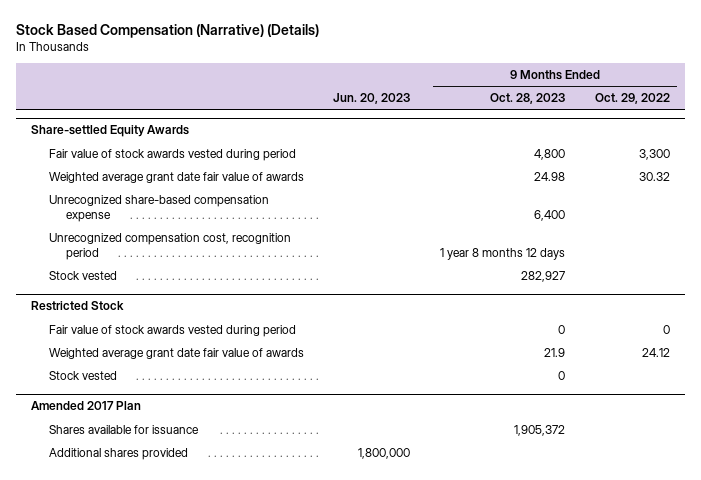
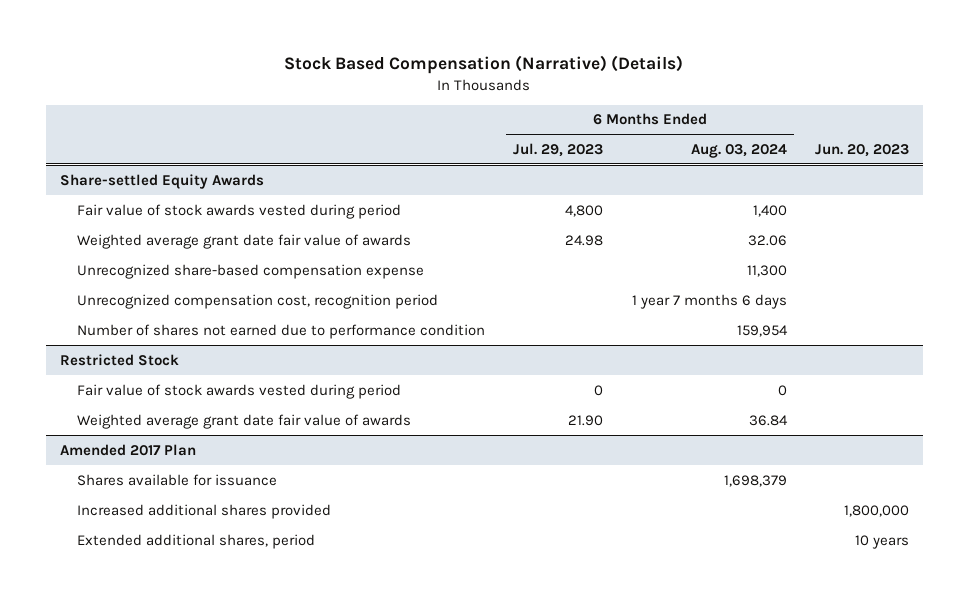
- | Jun. 20, 2023 | 9 Months Ended Oct. 28, 2023 | 9 Months Ended Oct. 29, 2022
+ | 6 Months Ended Jul. 29, 2023 | 6 Months Ended Aug. 03, 2024 | Jun. 20, 2023
@ Share-settled Equity Awards
- Stock vested | | 282,927 |
+ Number of shares not earned due to performance condition | | 159,954 |
@ Restricted Stock
- Stock vested | | 0 |
@ Amended 2017 Plan
- Additional shares provided | 1,800,000 | |
+ Increased additional shares provided | | | 1,800,000
+ Extended additional shares, period | | | 10 years

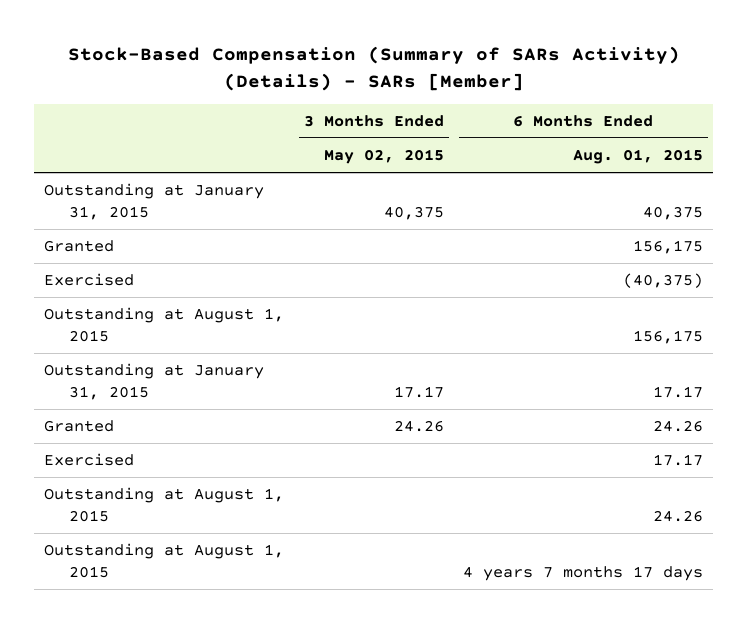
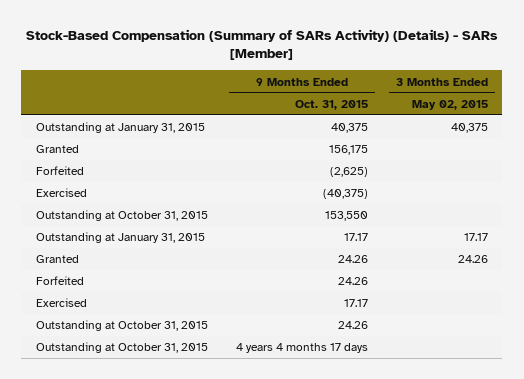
- | 3 Months Ended May 02, 2015 | 6 Months Ended Aug. 01, 2015
+ | 9 Months Ended Oct. 31, 2015 | 3 Months Ended May 02, 2015
+ Forfeited | (2,625) |
- Outstanding at August 1, 2015 | | 156,175
+ Outstanding at October 31, 2015 | 153,550 |
+ Forfeited | 24.26 |
- Outstanding at August 1, 2015 | | 24.26
- Outstanding at August 1, 2015 | | 4 years 7 months 17 days
+ Outstanding at October 31, 2015 | 24.26 |
+ Outstanding at October 31, 2015 | 4 years 4 months 17 days |

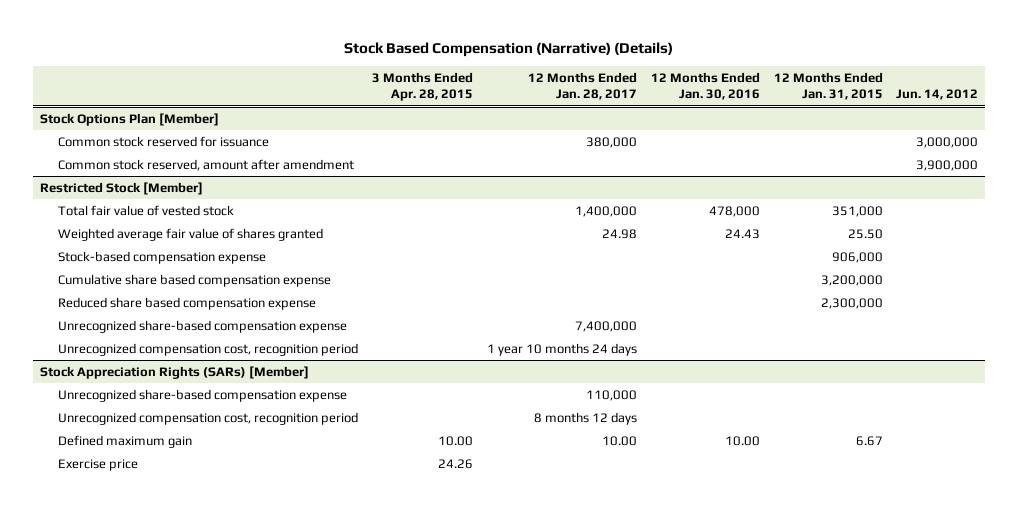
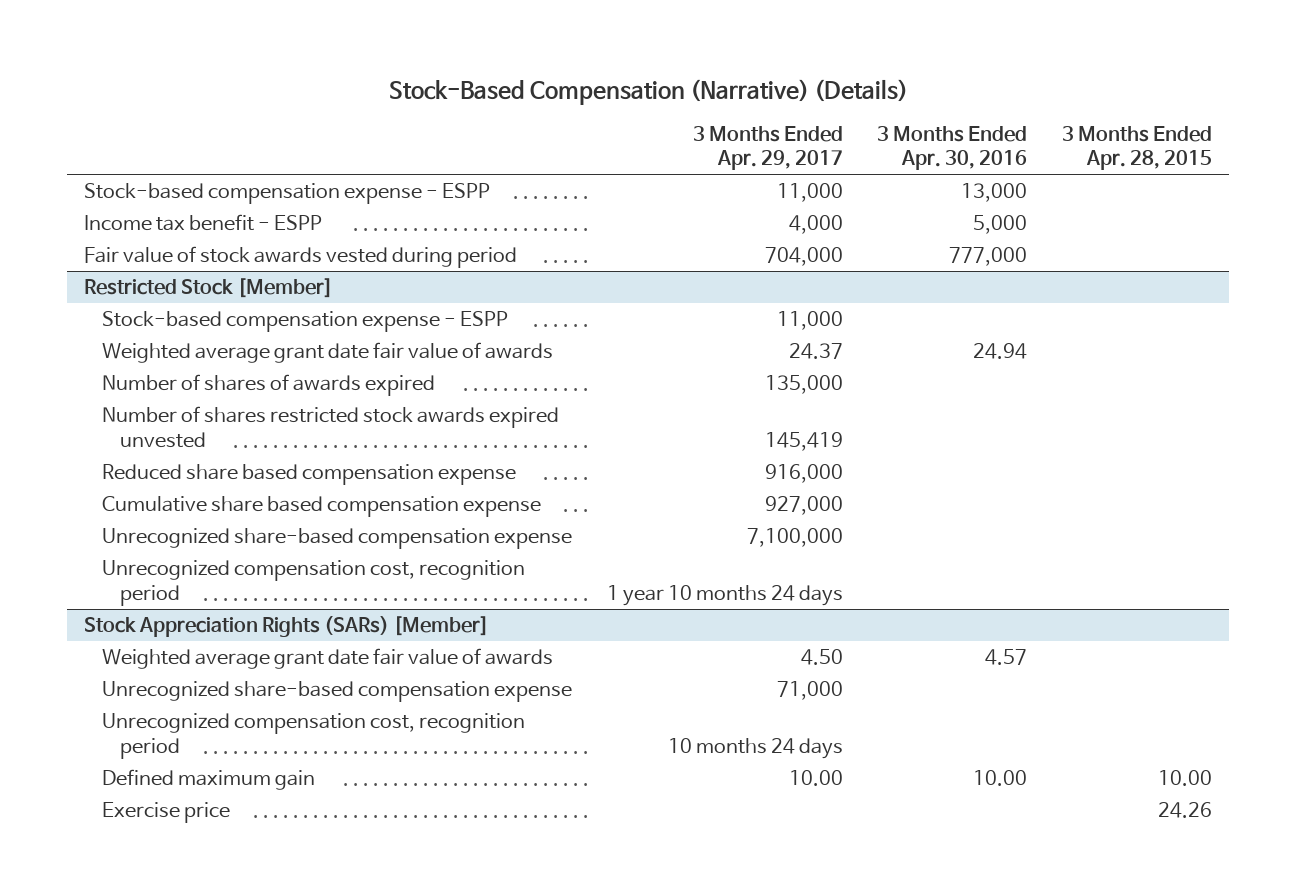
- Stock Based Compensation (Narrative) (Details)
+ Stock-Based Compensation (Narrative) (Details)
- | 3 Months Ended Apr. 28, 2015 | 12 Months Ended Jan. 28, 2017 | 12 Months Ended Jan. 30, 2016 | 12 Months Ended Jan. 31, 2015 | Jun. 14, 2012
+ | 3 Months Ended Apr. 29, 2017 | 3 Months Ended Apr. 30, 2016 | 3 Months Ended Apr. 28, 2015
- Stock Options Plan [Member]
- Common stock reserved for issuance | | 380,000 | | | 3,000,000
- Common stock reserved, amount after amendment | | | | | 3,900,000
+ Stock-based compensation expense - ESPP | 11,000 | 13,000 |
+ Income tax benefit - ESPP | 4,000 | 5,000 |
+ Fair value of stock awards vested during period | 704,000 | 777,000 |
@ Restricted Stock [Member]
- Total fair value of vested stock | | 1,400,000 | 478,000 | 351,000 |
- Weighted average fair value of shares granted | | 24.98 | 24.43 | 25.50 |
- Stock-based compensation expense | | | | 906,000 |
+ Stock-based compensation expense - ESPP | 11,000 | |
+ Weighted average grant date fair value of awards | 24.37 | 24.94 |
+ Number of shares of awards expired | 135,000 | |
+ Number of shares restricted stock awards expired unvested | 145,419 | |
moved down: Cumulative share based compensation expense | 927,000 | |
@ Stock Appreciation Rights (SARs) [Member]
+ Weighted average grant date fair value of awards | 4.50 | 4.57 |

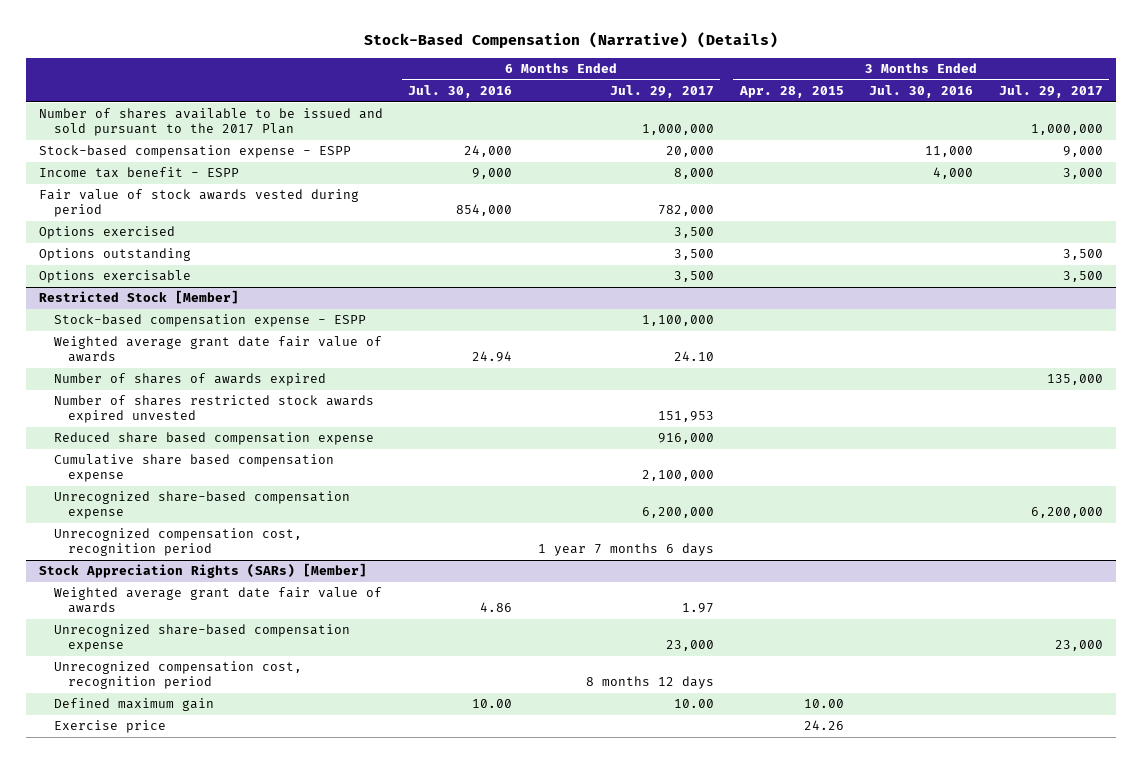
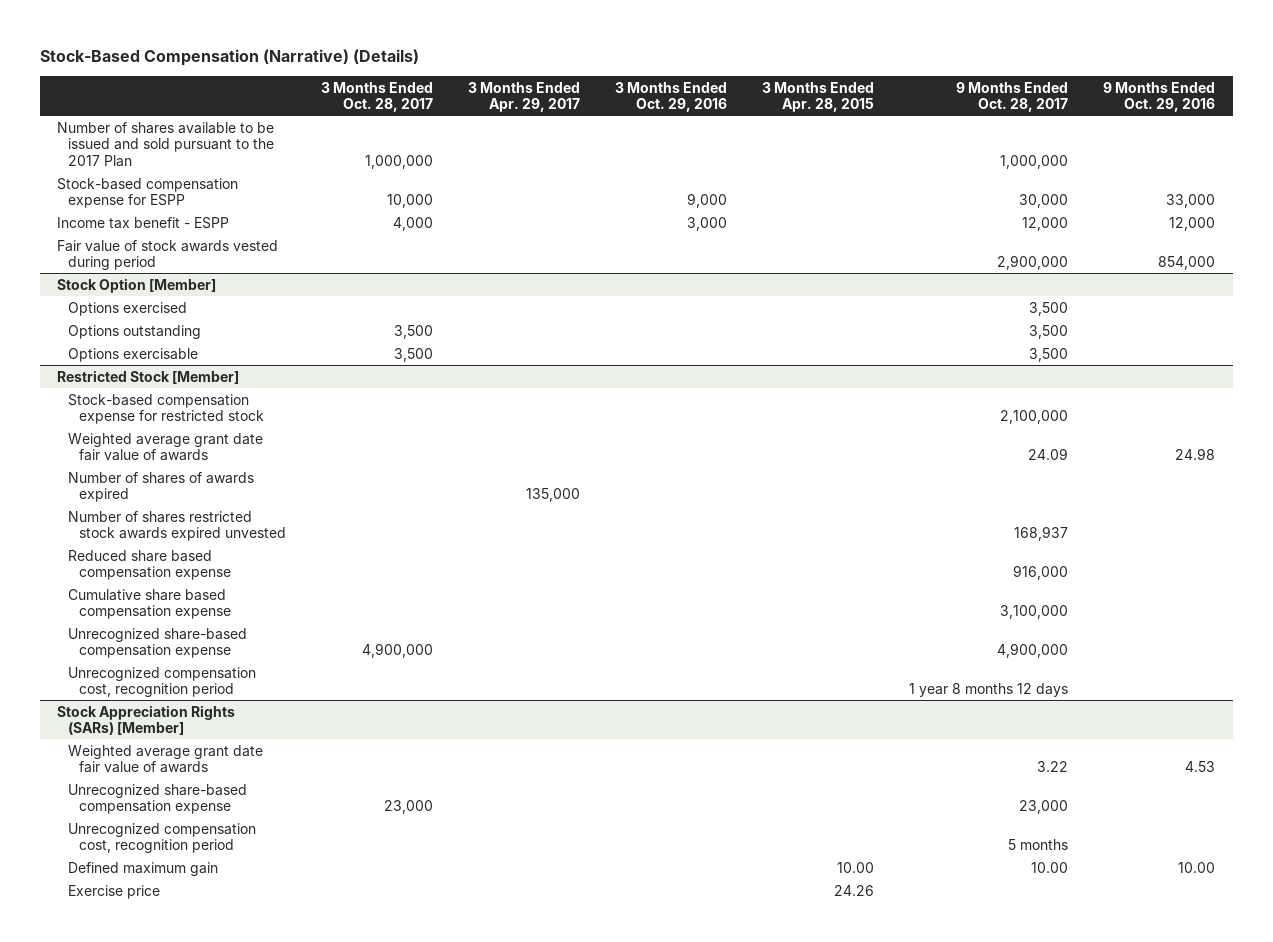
- | 6 Months Ended Jul. 30, 2016 | 6 Months Ended Jul. 29, 2017 | 3 Months Ended Apr. 28, 2015 | 3 Months Ended Jul. 30, 2016 | 3 Months Ended Jul. 29, 2017
+ | 3 Months Ended Oct. 28, 2017 | 3 Months Ended Apr. 29, 2017 | 3 Months Ended Oct. 29, 2016 | 3 Months Ended Apr. 28, 2015 | 9 Months Ended Oct. 28, 2017 | 9 Months Ended Oct. 29, 2016
- Stock-based compensation expense - ESPP | 24,000 | 20,000 | | 11,000 | 9,000
+ Stock-based compensation expense for ESPP | 10,000 | | 9,000 | | 30,000 | 33,000
- Options exercised | | 3,500 | | |
- Options outstanding | | 3,500 | | | 3,500
- Options exercisable | | 3,500 | | | 3,500
+ Stock Option [Member]
+ Options exercised | | | | | 3,500 |
+ Options outstanding | 3,500 | | | | 3,500 |
+ Options exercisable | 3,500 | | | | 3,500 |
@ Restricted Stock [Member]
- Stock-based compensation expense - ESPP | | 1,100,000 | | |
+ Stock-based compensation expense for restricted stock | | | | | 2,100,000 |

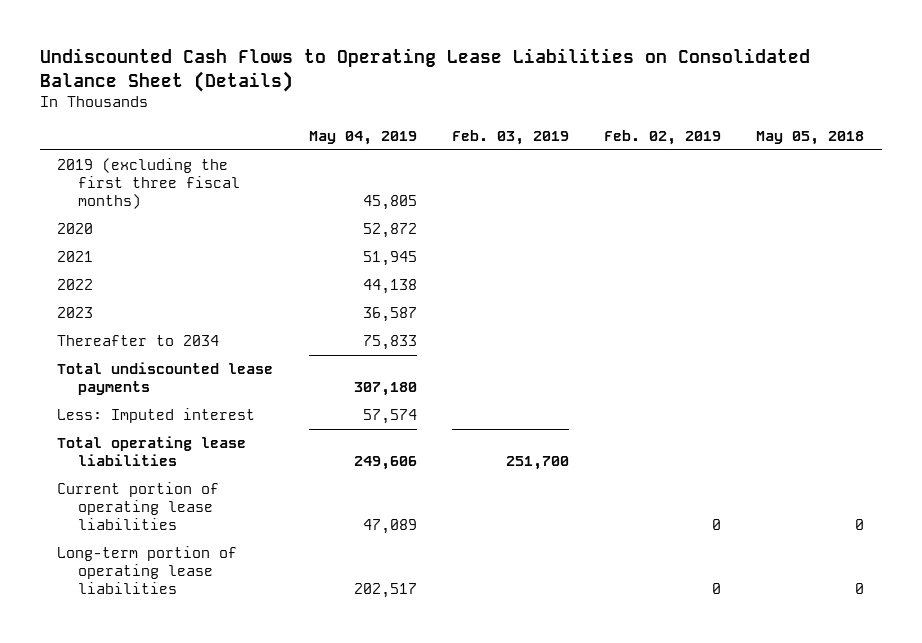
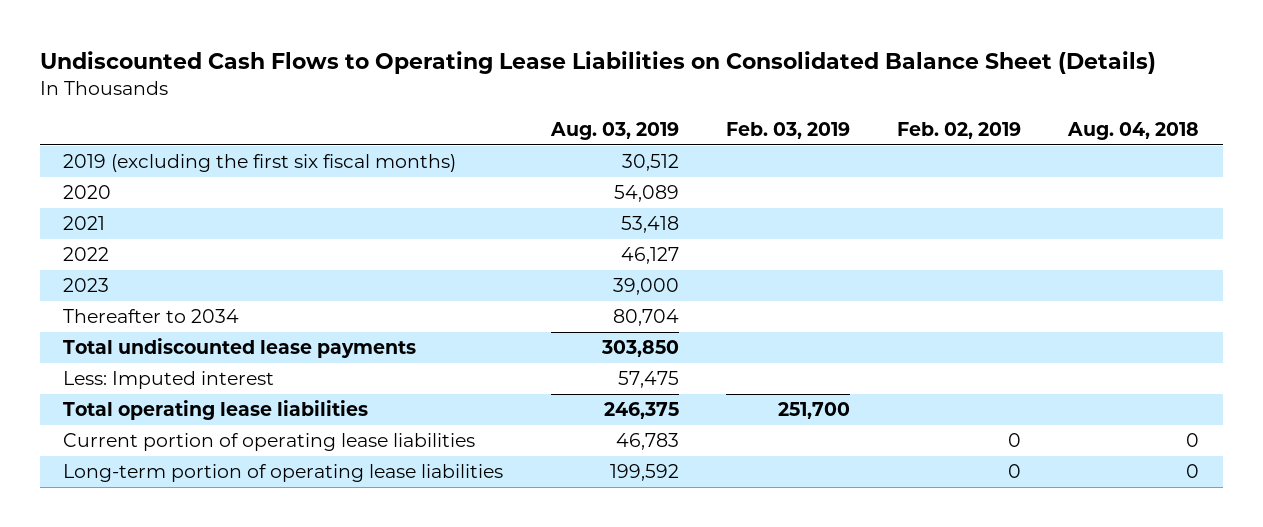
- | May 04, 2019 | Feb. 03, 2019 | Feb. 02, 2019 | May 05, 2018
+ | Aug. 03, 2019 | Feb. 03, 2019 | Feb. 02, 2019 | Aug. 04, 2018
- 2019 (excluding the first three fiscal months) | 45,805 | | |
+ 2019 (excluding the first six fiscal months) | 30,512 | | |

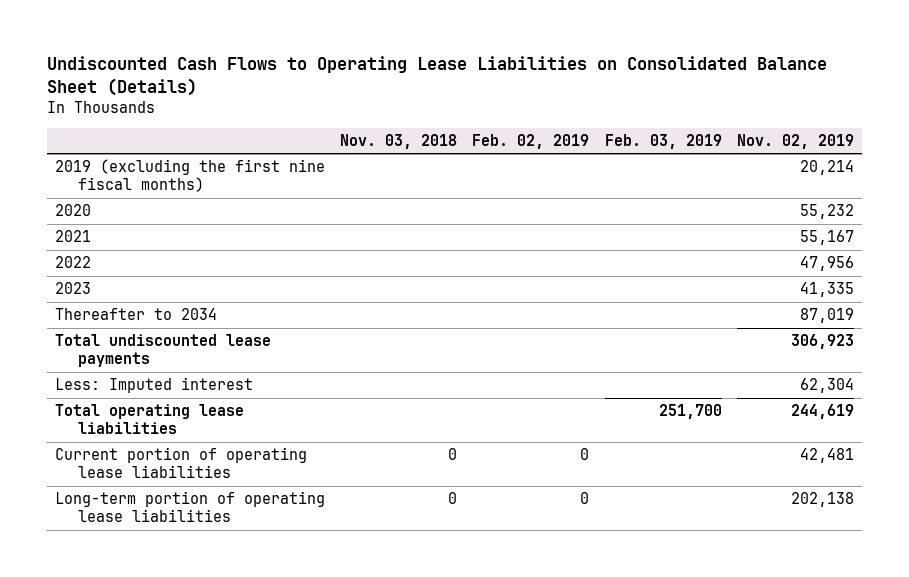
- | Aug. 03, 2019 | Feb. 03, 2019 | Feb. 02, 2019 | Aug. 04, 2018
+ | Nov. 03, 2018 | Feb. 02, 2019 | Feb. 03, 2019 | Nov. 02, 2019
- 2019 (excluding the first six fiscal months) | 30,512 | | |
+ 2019 (excluding the first nine fiscal months) | | | | 20,214

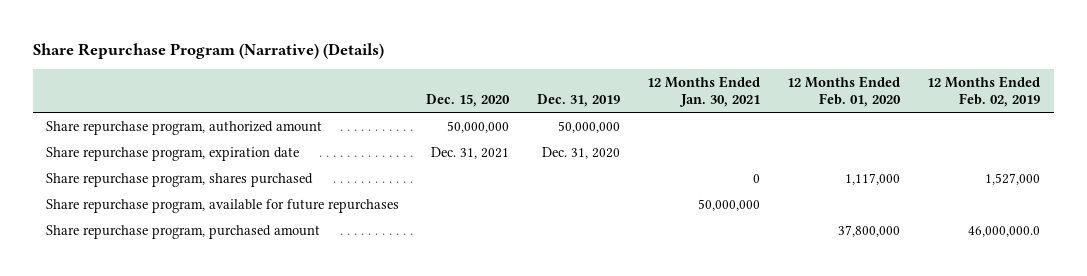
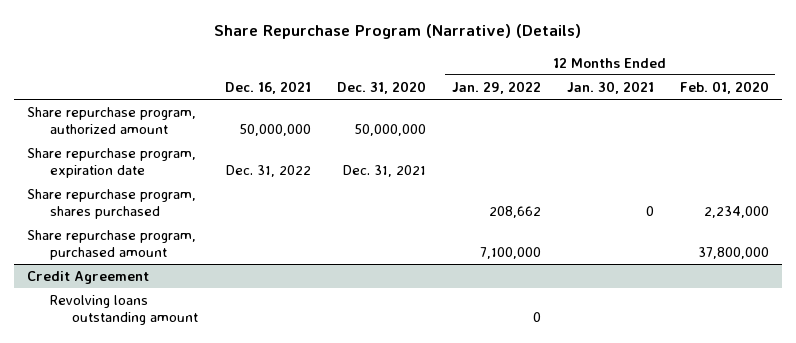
- | Dec. 15, 2020 | Dec. 31, 2019 | 12 Months Ended Jan. 30, 2021 | 12 Months Ended Feb. 01, 2020 | 12 Months Ended Feb. 02, 2019
+ | Dec. 16, 2021 | Dec. 31, 2020 | 12 Months Ended Jan. 29, 2022 | 12 Months Ended Jan. 30, 2021 | 12 Months Ended Feb. 01, 2020
- Share repurchase program, shares purchased | | | 0 | 1,117,000 | 1,527,000
- Share repurchase program, available for future repurchases | | | 50,000,000 | |
+ Share repurchase program, shares purchased | | | 208,662 | 0 | 2,234,000
+ Credit Agreement
+ Revolving loans outstanding amount | | | 0 | |

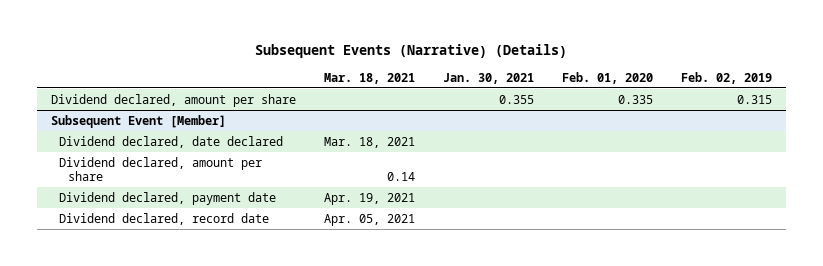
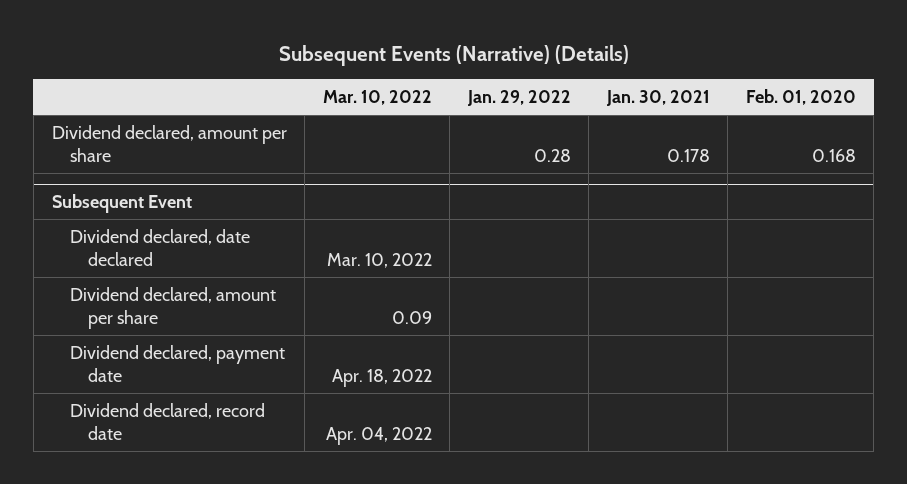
- | Mar. 18, 2021 | Jan. 30, 2021 | Feb. 01, 2020 | Feb. 02, 2019
+ | Mar. 10, 2022 | Jan. 29, 2022 | Jan. 30, 2021 | Feb. 01, 2020
- Dividend declared, amount per share | | 0.355 | 0.335 | 0.315
- Subsequent Event [Member]
+ Dividend declared, amount per share | | 0.28 | 0.178 | 0.168
+ Subsequent Event

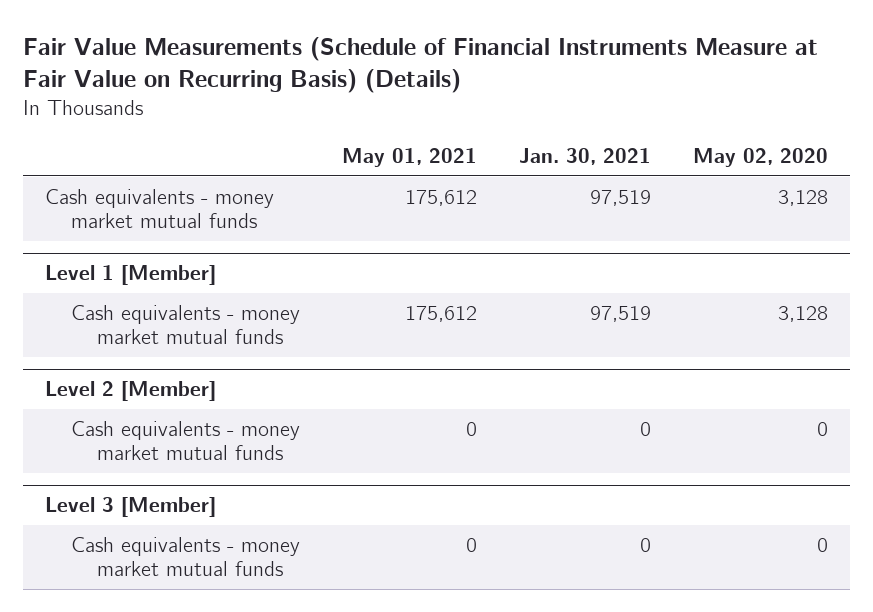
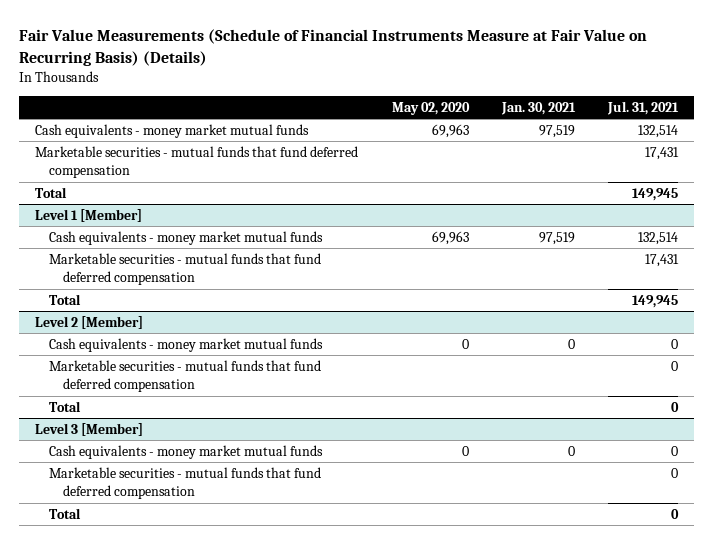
- | May 01, 2021 | Jan. 30, 2021 | May 02, 2020
+ | May 02, 2020 | Jan. 30, 2021 | Jul. 31, 2021
- Cash equivalents - money market mutual funds | 175,612 | 97,519 | 3,128
+ Cash equivalents - money market mutual funds | 69,963 | 97,519 | 132,514
+ Marketable securities - mutual funds that fund deferred compensation | | | 17,431
+ Total | | | 149,945
@ Level 1 [Member]
- Cash equivalents - money market mutual funds | 175,612 | 97,519 | 3,128
+ Cash equivalents - money market mutual funds | 69,963 | 97,519 | 132,514
+ Marketable securities - mutual funds that fund deferred compensation | | | 17,431
+ Total | | | 149,945
@ Level 2 [Member]
+ Marketable securities - mutual funds that fund deferred compensation | | | 0
+ Total | | | 0
@ Level 3 [Member]
+ Marketable securities - mutual funds that fund deferred compensation | | | 0
+ Total | | | 0

